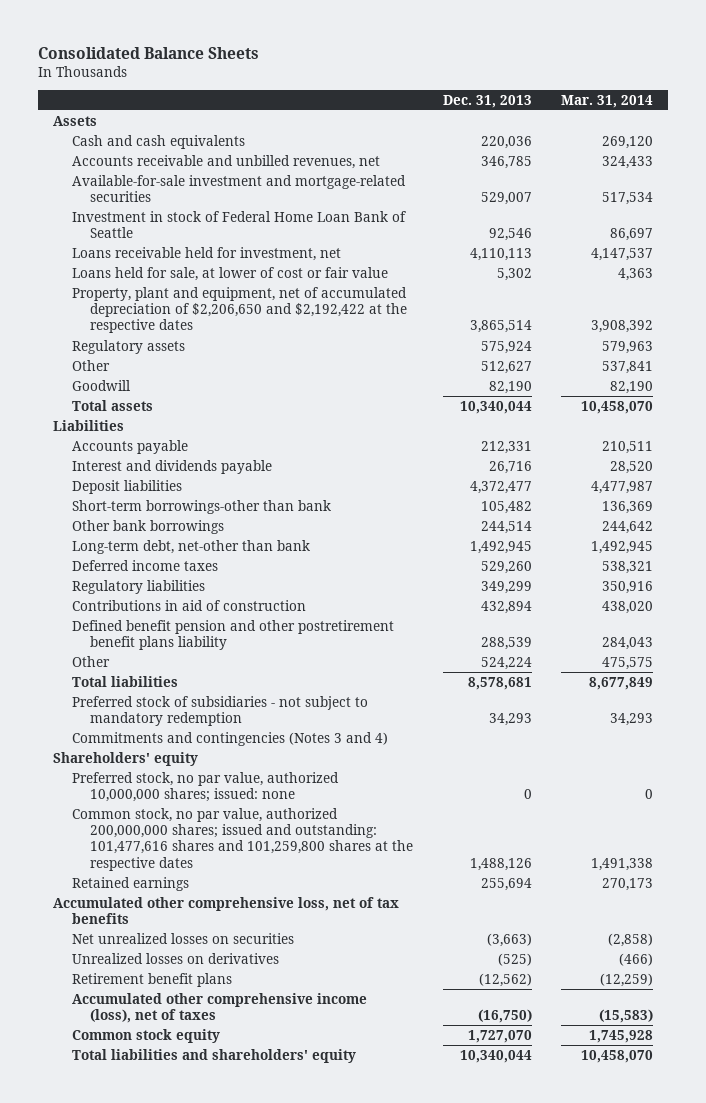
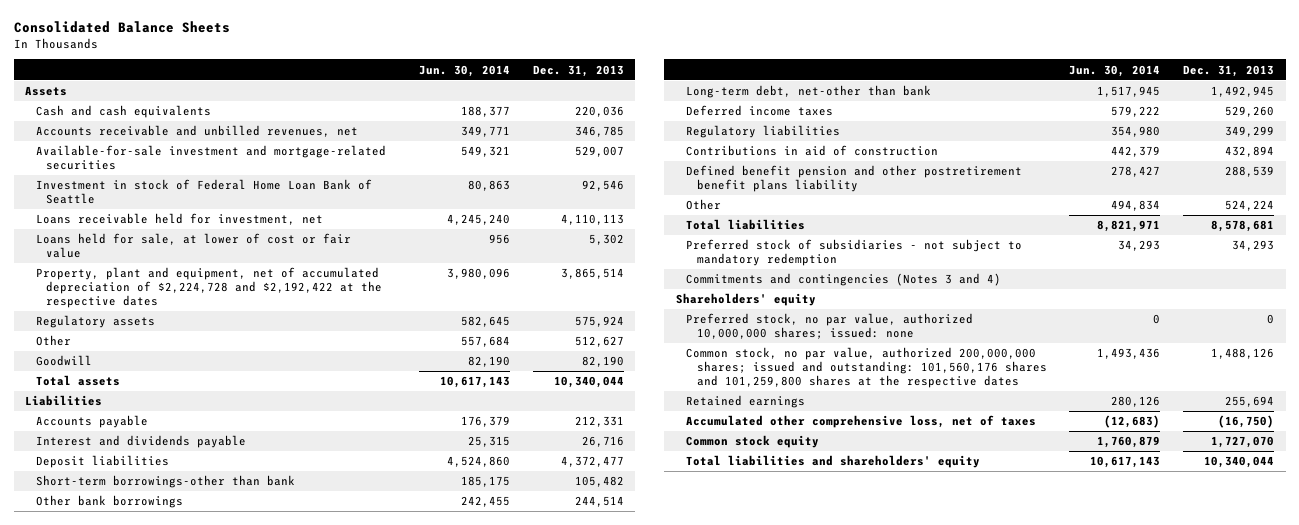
- | Dec. 31, 2013 | Mar. 31, 2014
+ | Jun. 30, 2014 | Dec. 31, 2013
- Property, plant and equipment, net of accumulated depreciation of $2,206,650 and $2,192,422 at the respective dates | 3,865,514 | 3,908,392
+ Property, plant and equipment, net of accumulated depreciation of $2,224,728 and $2,192,422 at the respective dates | 3,980,096 | 3,865,514
- Common stock, no par value, authorized 200,000,000 shares; issued and outstanding: 101,477,616 shares and 101,259,800 shares at the respective dates | 1,488,126 | 1,491,338
+ Common stock, no par value, authorized 200,000,000 shares; issued and outstanding: 101,560,176 shares and 101,259,800 shares at the respective dates | 1,493,436 | 1,488,126
- Accumulated other comprehensive loss, net of tax benefits
- Net unrealized losses on securities | (3,663) | (2,858)
- Unrealized losses on derivatives | (525) | (466)
- Retirement benefit plans | (12,562) | (12,259)
- Accumulated other comprehensive income (loss), net of taxes | (16,750) | (15,583)
+ Accumulated other comprehensive loss, net of taxes | (12,683) | (16,750)

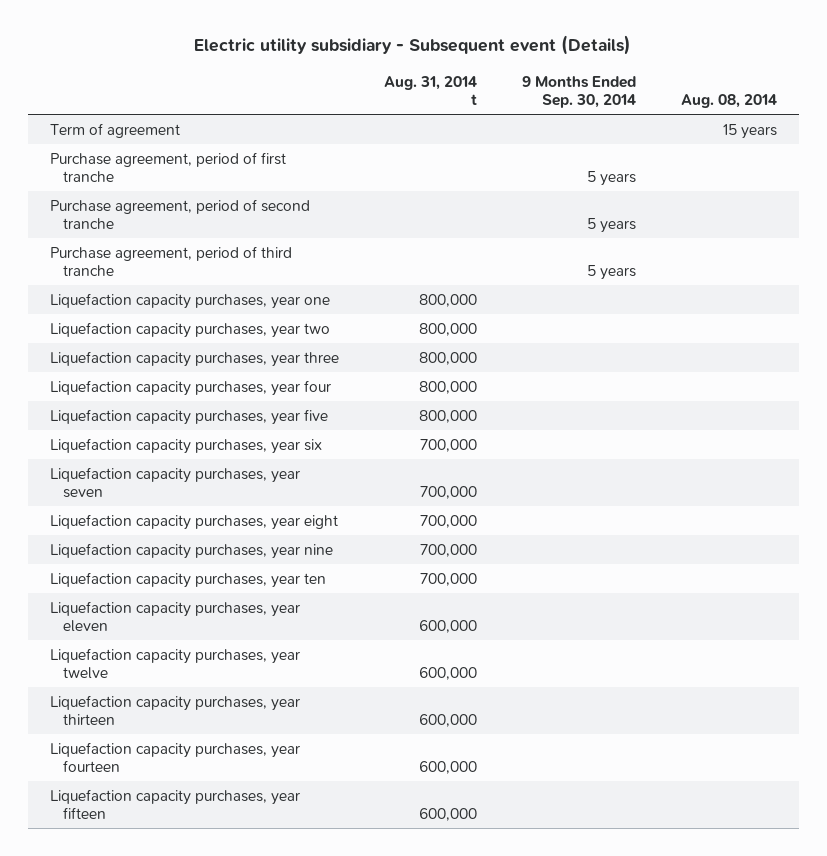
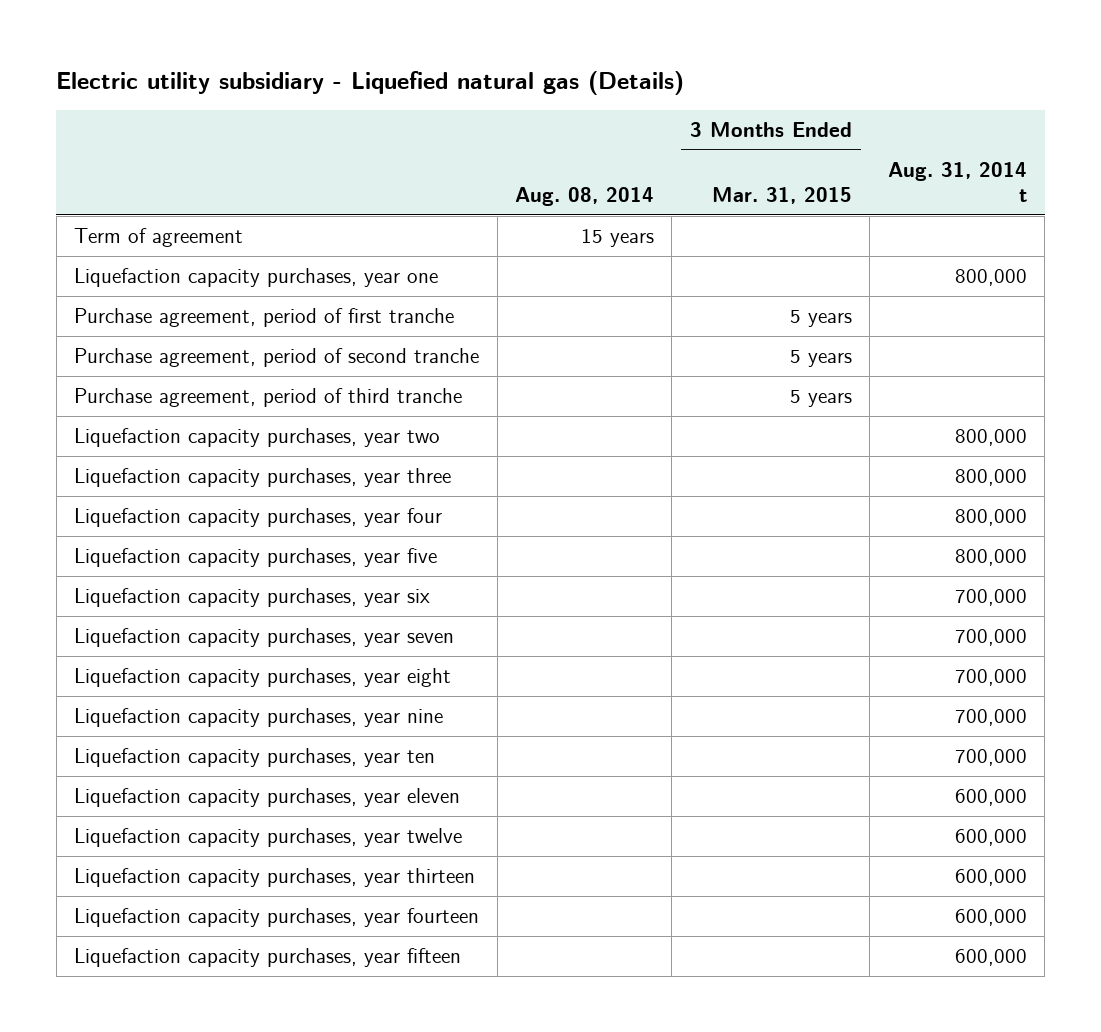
- Electric utility subsidiary - Subsequent event (Details)
+ Electric utility subsidiary - Liquefied natural gas (Details)
- | Aug. 31, 2014 t | 9 Months Ended Sep. 30, 2014 | Aug. 08, 2014
+ | Aug. 08, 2014 | 3 Months Ended Mar. 31, 2015 | Aug. 31, 2014 t
moved up: Liquefaction capacity purchases, year one | | | 800,000

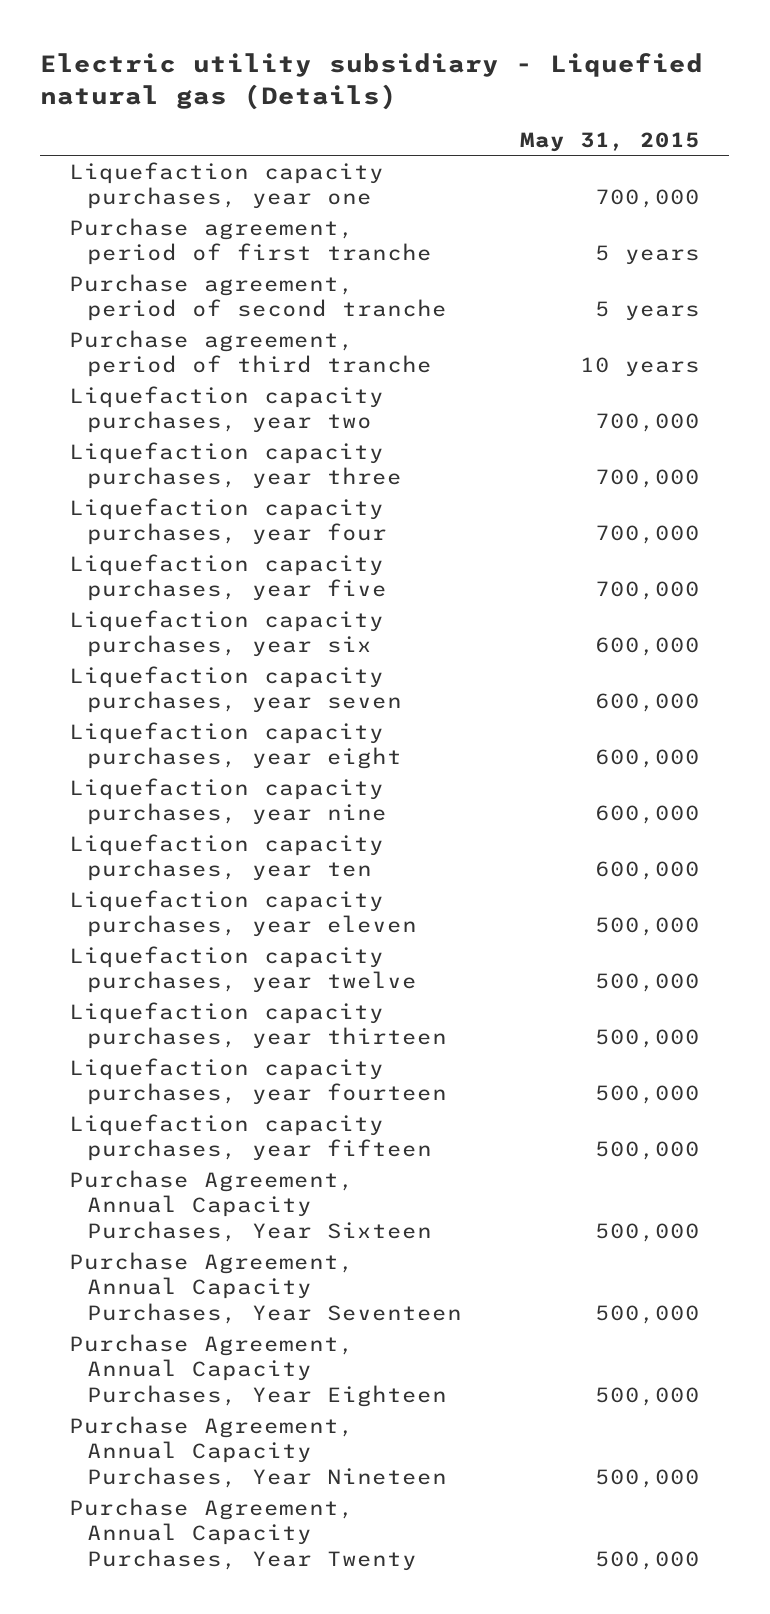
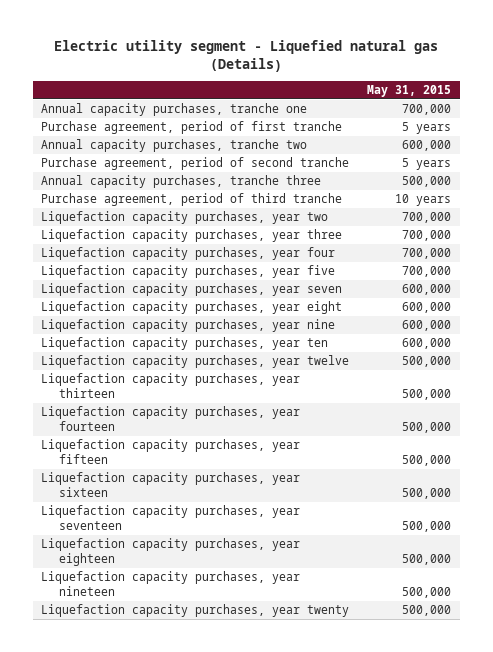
- Electric utility subsidiary - Liquefied natural gas (Details)
+ Electric utility segment - Liquefied natural gas (Details)
- Liquefaction capacity purchases, year one | 700,000
+ Annual capacity purchases, tranche one | 700,000
+ Annual capacity purchases, tranche two | 600,000
+ Annual capacity purchases, tranche three | 500,000
- Liquefaction capacity purchases, year six | 600,000
- Liquefaction capacity purchases, year eleven | 500,000
- Purchase Agreement, Annual Capacity Purchases, Year Sixteen | 500,000
- Purchase Agreement, Annual Capacity Purchases, Year Seventeen | 500,000
- Purchase Agreement, Annual Capacity Purchases, Year Eighteen | 500,000
- Purchase Agreement, Annual Capacity Purchases, Year Nineteen | 500,000
- Purchase Agreement, Annual Capacity Purchases, Year Twenty | 500,000
+ Liquefaction capacity purchases, year sixteen | 500,000
+ Liquefaction capacity purchases, year seventeen | 500,000
+ Liquefaction capacity purchases, year eighteen | 500,000
+ Liquefaction capacity purchases, year nineteen | 500,000
+ Liquefaction capacity purchases, year twenty | 500,000

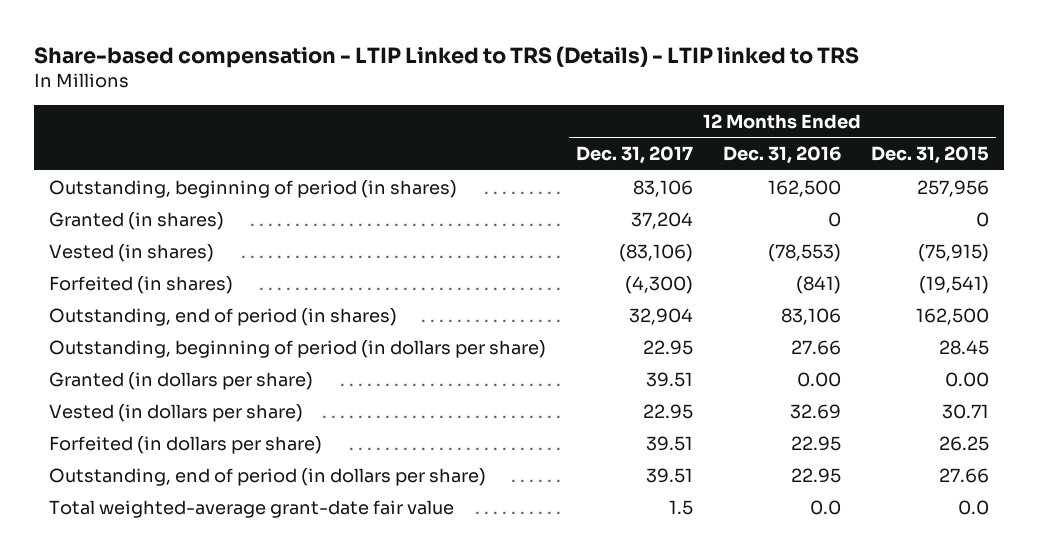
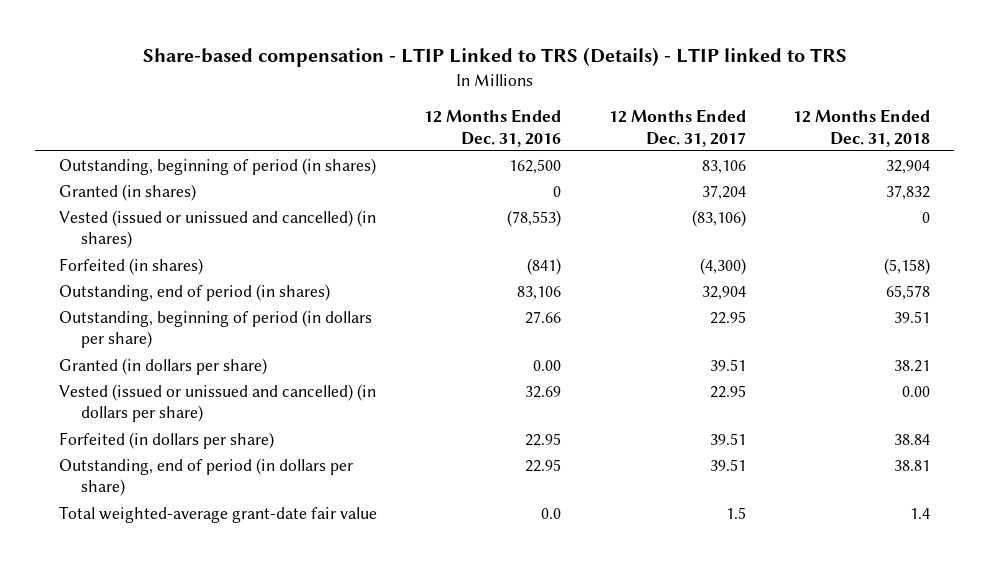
- | 12 Months Ended Dec. 31, 2017 | 12 Months Ended Dec. 31, 2016 | 12 Months Ended Dec. 31, 2015
+ | 12 Months Ended Dec. 31, 2016 | 12 Months Ended Dec. 31, 2017 | 12 Months Ended Dec. 31, 2018
- Vested (in shares) | (83,106) | (78,553) | (75,915)
+ Vested (issued or unissued and cancelled) (in shares) | (78,553) | (83,106) | 0
- Vested (in dollars per share) | 22.95 | 32.69 | 30.71
+ Vested (issued or unissued and cancelled) (in dollars per share) | 32.69 | 22.95 | 0.00

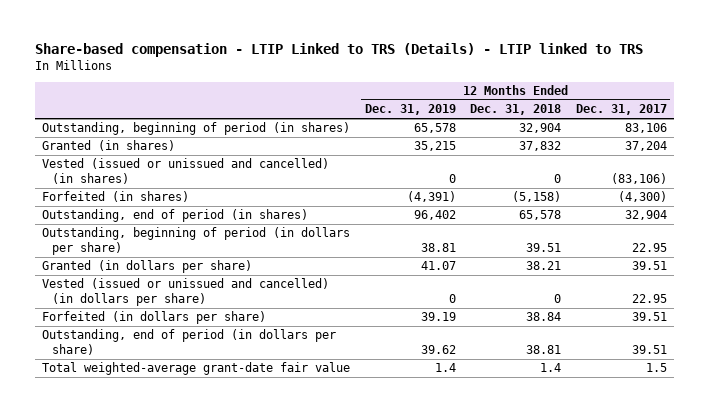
- | 12 Months Ended Dec. 31, 2016 | 12 Months Ended Dec. 31, 2017 | 12 Months Ended Dec. 31, 2018
+ | 12 Months Ended Dec. 31, 2019 | 12 Months Ended Dec. 31, 2018 | 12 Months Ended Dec. 31, 2017
- Vested (issued or unissued and cancelled) (in dollars per share) | 32.69 | 22.95 | 0.00
+ Vested (issued or unissued and cancelled) (in dollars per share) | 0 | 0 | 22.95

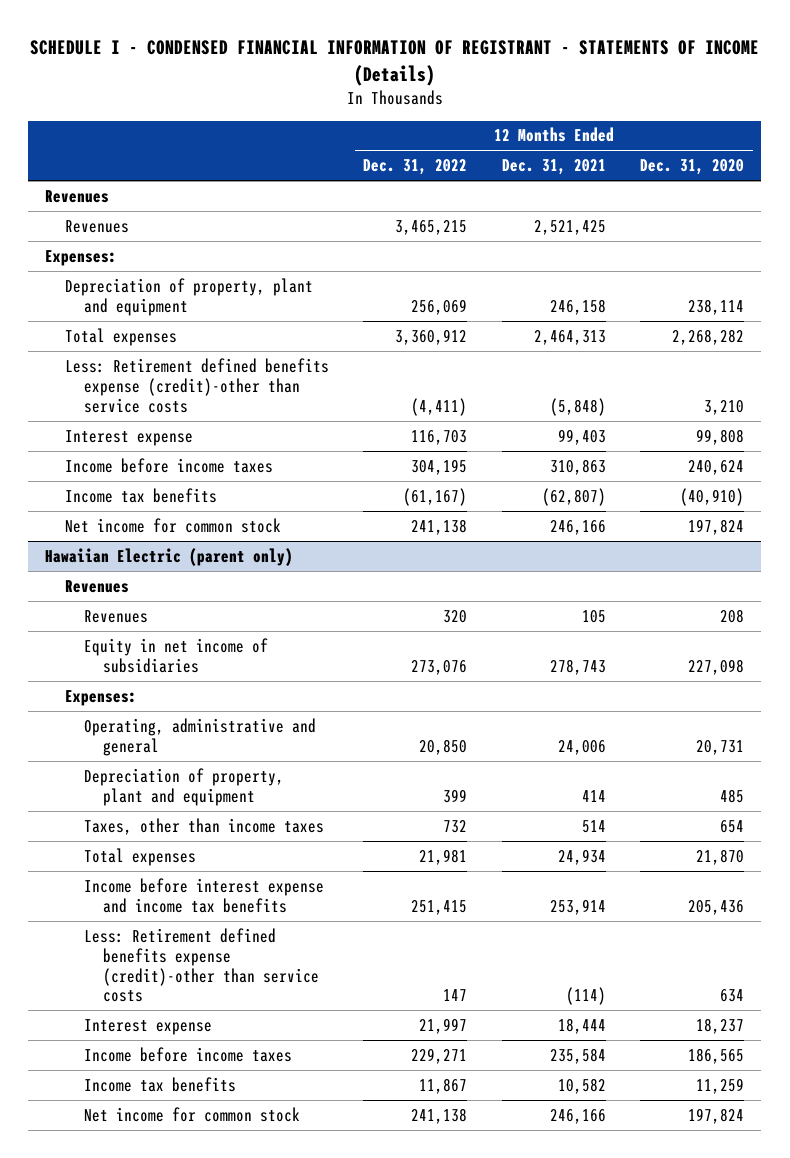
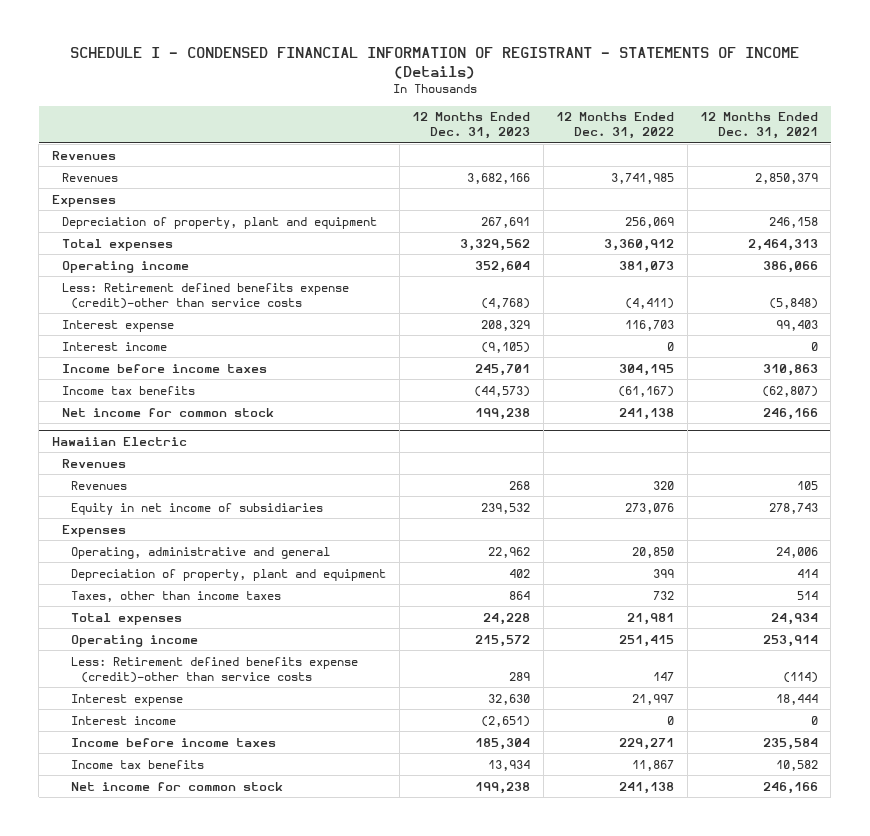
- | 12 Months Ended Dec. 31, 2022 | 12 Months Ended Dec. 31, 2021 | 12 Months Ended Dec. 31, 2020
+ | 12 Months Ended Dec. 31, 2023 | 12 Months Ended Dec. 31, 2022 | 12 Months Ended Dec. 31, 2021
- Revenues | 3,465,215 | 2,521,425 |
- Expenses:
+ Revenues | 3,682,166 | 3,741,985 | 2,850,379
+ Expenses
+ Operating income | 352,604 | 381,073 | 386,066
+ Interest income | (9,105) | 0 | 0
- Hawaiian Electric (parent only)
+ Hawaiian Electric
- Expenses:
+ Expenses
- Income before interest expense and income tax benefits | 251,415 | 253,914 | 205,436
+ Operating income | 215,572 | 251,415 | 253,914
+ Interest income | (2,651) | 0 | 0

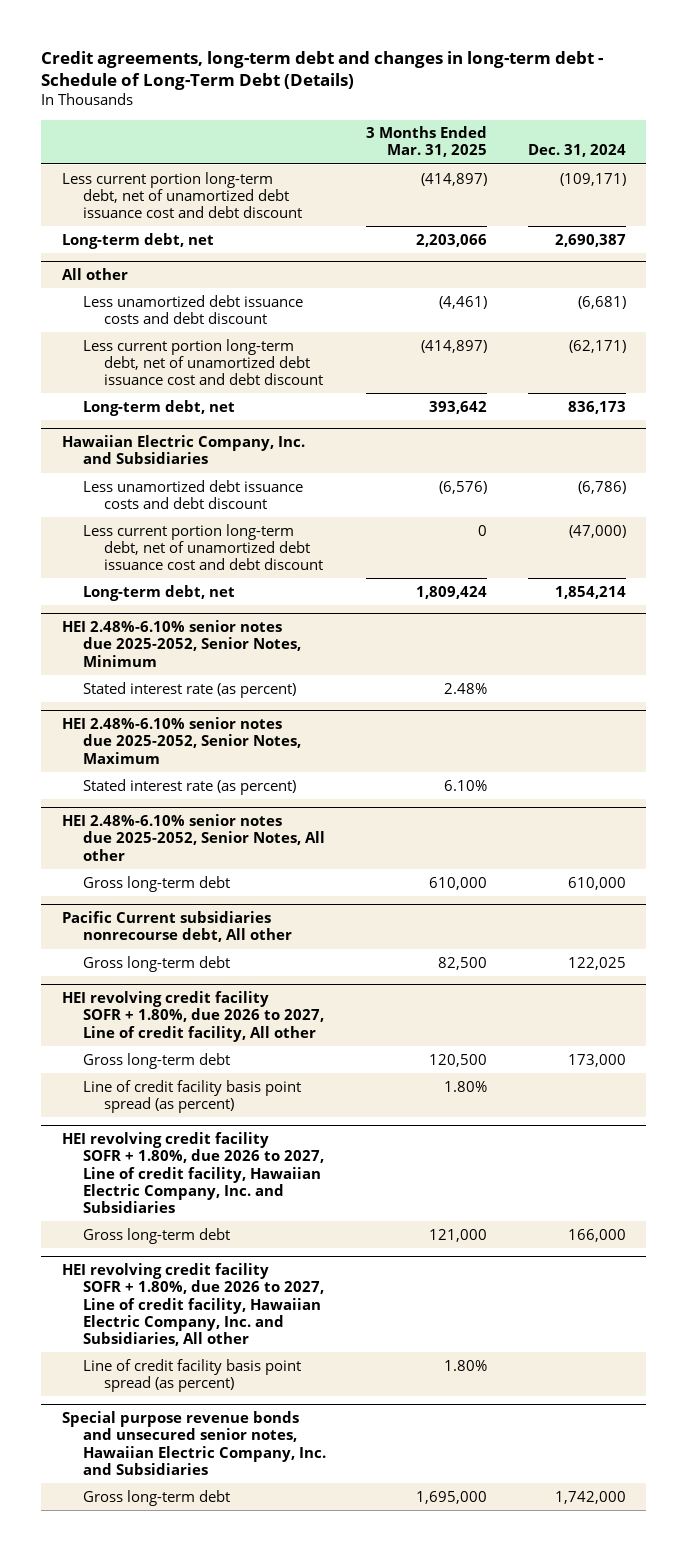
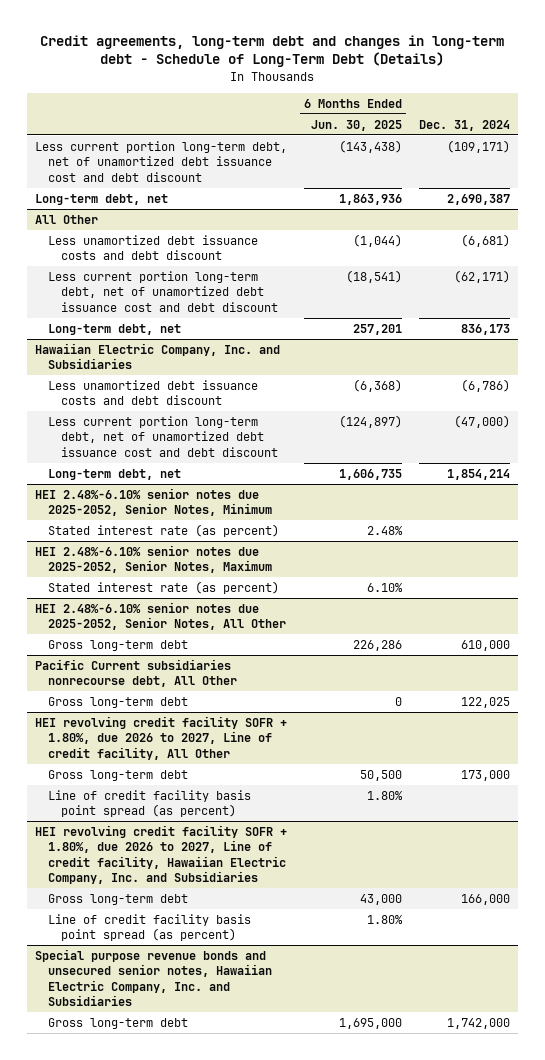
- | 3 Months Ended Mar. 31, 2025 | Dec. 31, 2024
+ | 6 Months Ended Jun. 30, 2025 | Dec. 31, 2024
- All other
+ All Other
- HEI 2.48%-6.10% senior notes due 2025-2052, Senior Notes, All other
+ HEI 2.48%-6.10% senior notes due 2025-2052, Senior Notes, All Other
- Pacific Current subsidiaries nonrecourse debt, All other
+ Pacific Current subsidiaries nonrecourse debt, All Other
- HEI revolving credit facility SOFR + 1.80%, due 2026 to 2027, Line of credit facility, All other
+ HEI revolving credit facility SOFR + 1.80%, due 2026 to 2027, Line of credit facility, All Other
- HEI revolving credit facility SOFR + 1.80%, due 2026 to 2027, Line of credit facility, Hawaiian Electric Company, Inc. and Subsidiaries, All other

